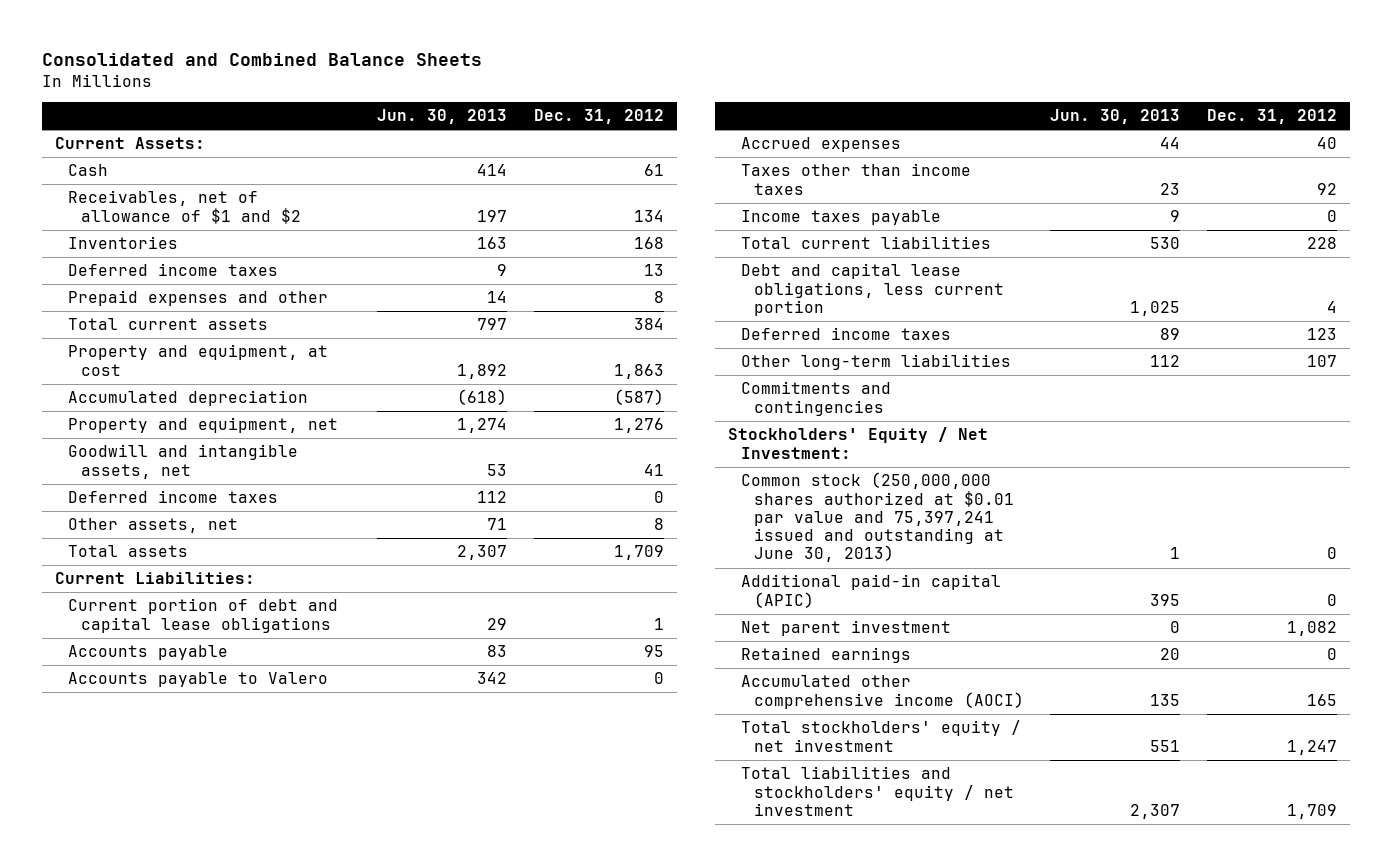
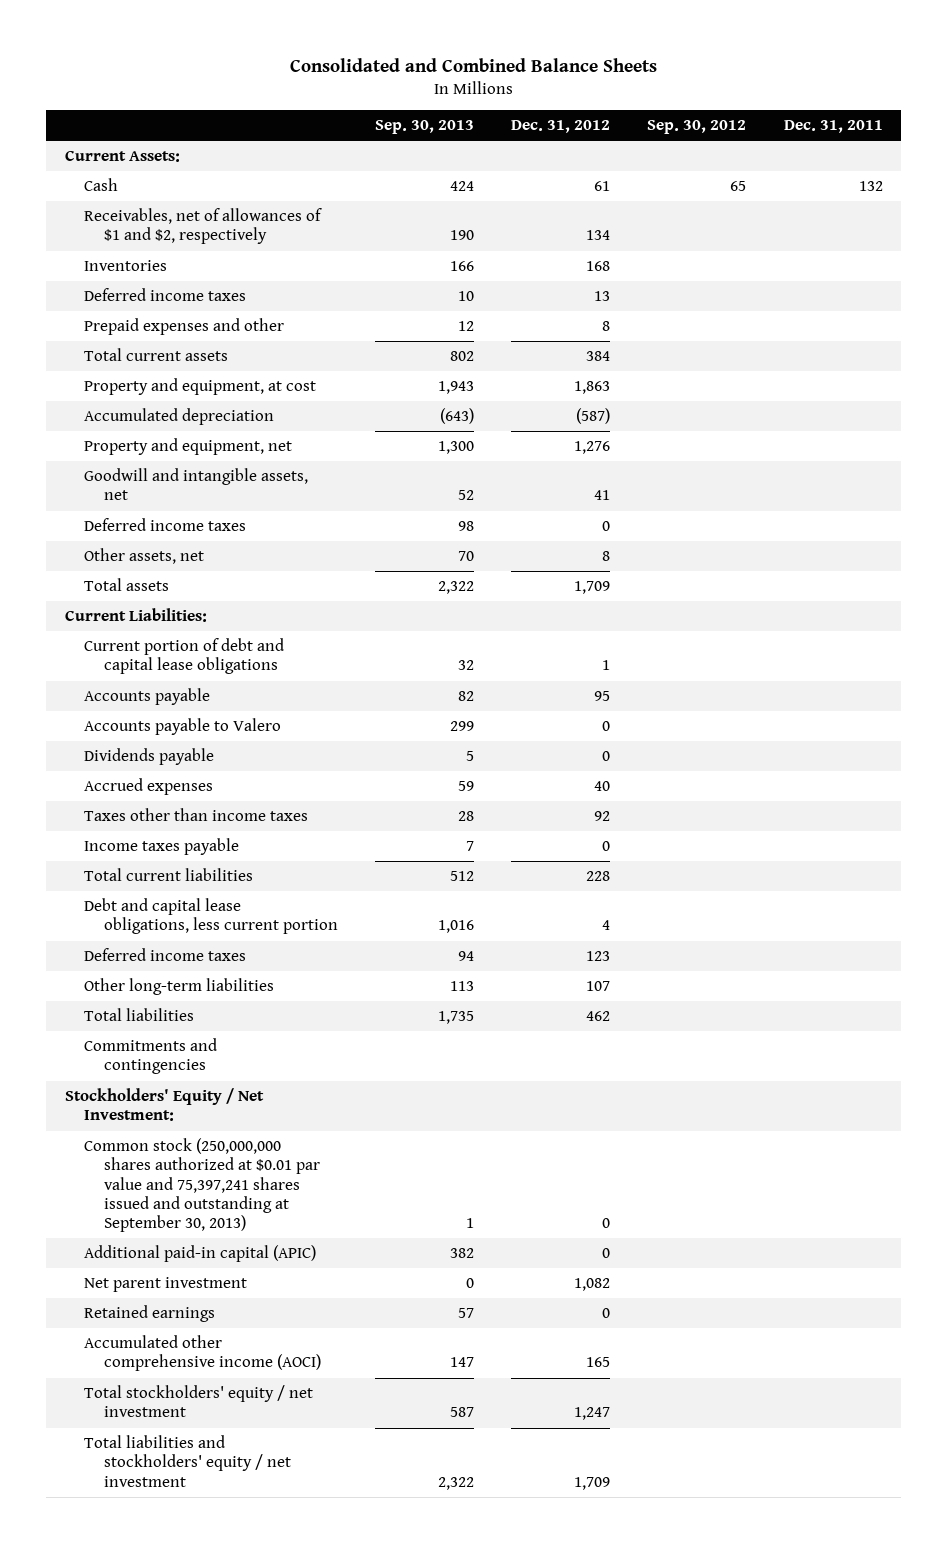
- | Jun. 30, 2013 | Dec. 31, 2012
+ | Sep. 30, 2013 | Dec. 31, 2012 | Sep. 30, 2012 | Dec. 31, 2011
- Receivables, net of allowance of $1 and $2 | 197 | 134
+ Receivables, net of allowances of $1 and $2, respectively | 190 | 134 | |
+ Dividends payable | 5 | 0 | |
+ Total liabilities | 1,735 | 462 | |
- Common stock (250,000,000 shares authorized at $0.01 par value and 75,397,241 issued and outstanding at June 30, 2013) | 1 | 0
+ Common stock (250,000,000 shares authorized at $0.01 par value and 75,397,241 shares issued and outstanding at September 30, 2013) | 1 | 0 | |

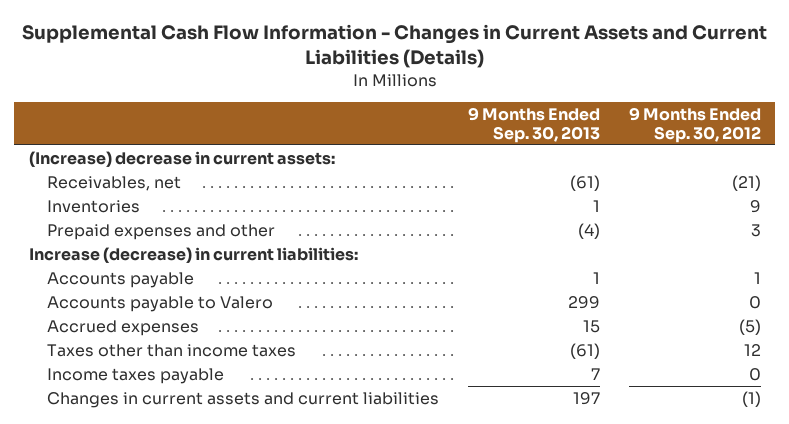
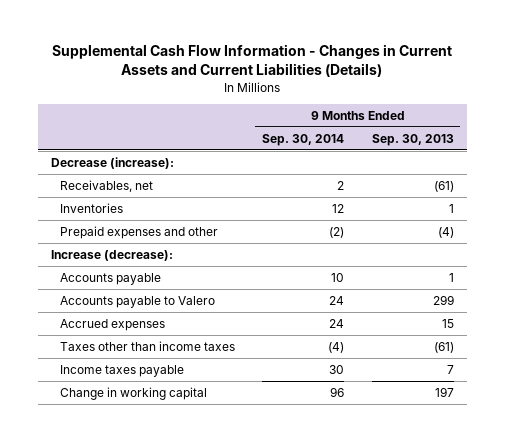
- | 9 Months Ended Sep. 30, 2013 | 9 Months Ended Sep. 30, 2012
+ | 9 Months Ended Sep. 30, 2014 | 9 Months Ended Sep. 30, 2013
- (Increase) decrease in current assets:
+ Decrease (increase):
- Increase (decrease) in current liabilities:
+ Increase (decrease):
- Changes in current assets and current liabilities | 197 | (1)
+ Change in working capital | 96 | 197

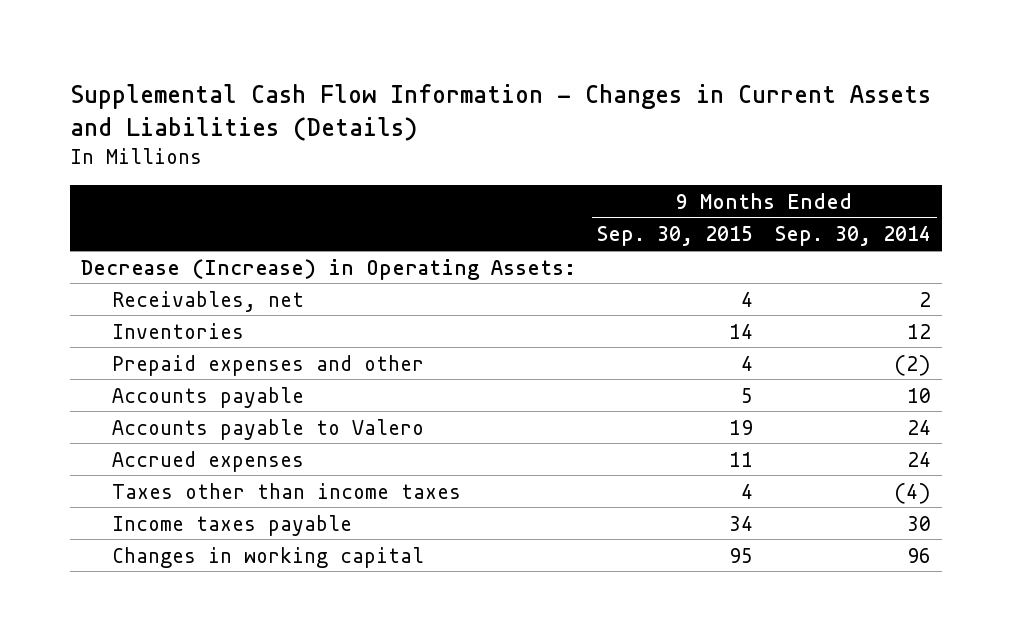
- Supplemental Cash Flow Information - Changes in Current Assets and Current Liabilities (Details)
+ Supplemental Cash Flow Information - Changes in Current Assets and Liabilities (Details)
- | 9 Months Ended Sep. 30, 2014 | 9 Months Ended Sep. 30, 2013
+ | 9 Months Ended Sep. 30, 2015 | 9 Months Ended Sep. 30, 2014
- Decrease (increase):
+ Decrease (Increase) in Operating Assets:
- Increase (decrease):
- Change in working capital | 96 | 197
+ Changes in working capital | 95 | 96

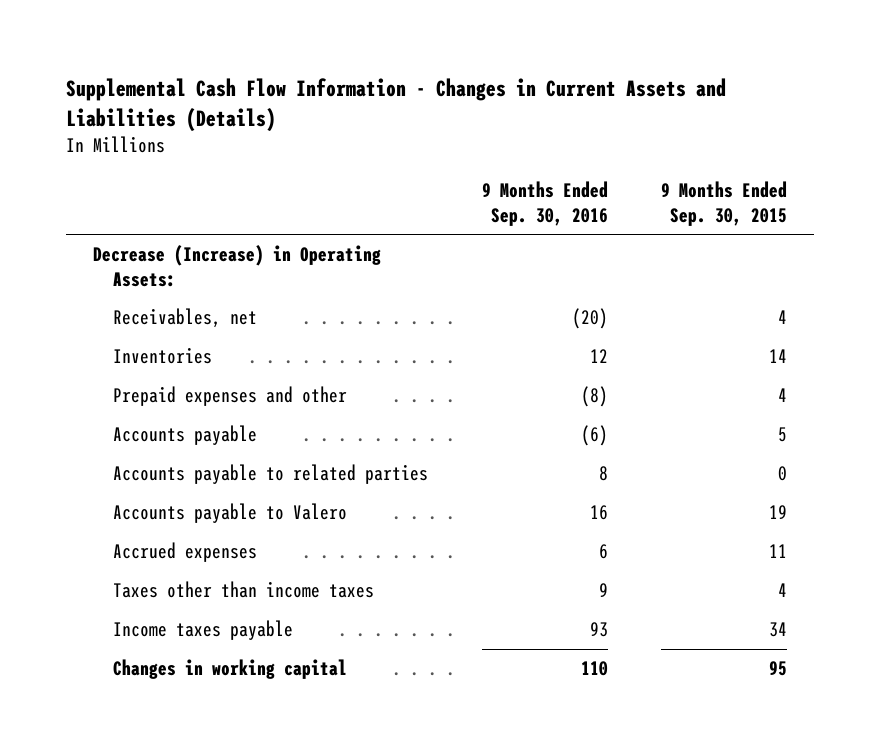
- | 9 Months Ended Sep. 30, 2015 | 9 Months Ended Sep. 30, 2014
+ | 9 Months Ended Sep. 30, 2016 | 9 Months Ended Sep. 30, 2015
+ Accounts payable to related parties | 8 | 0

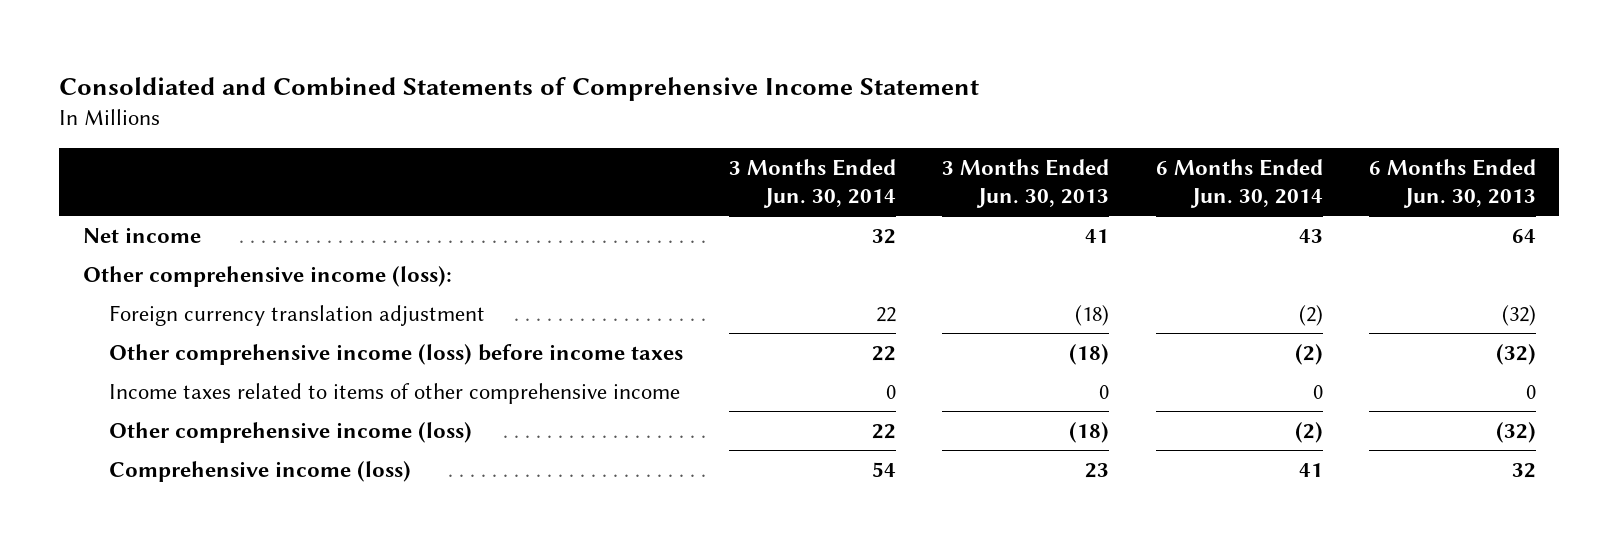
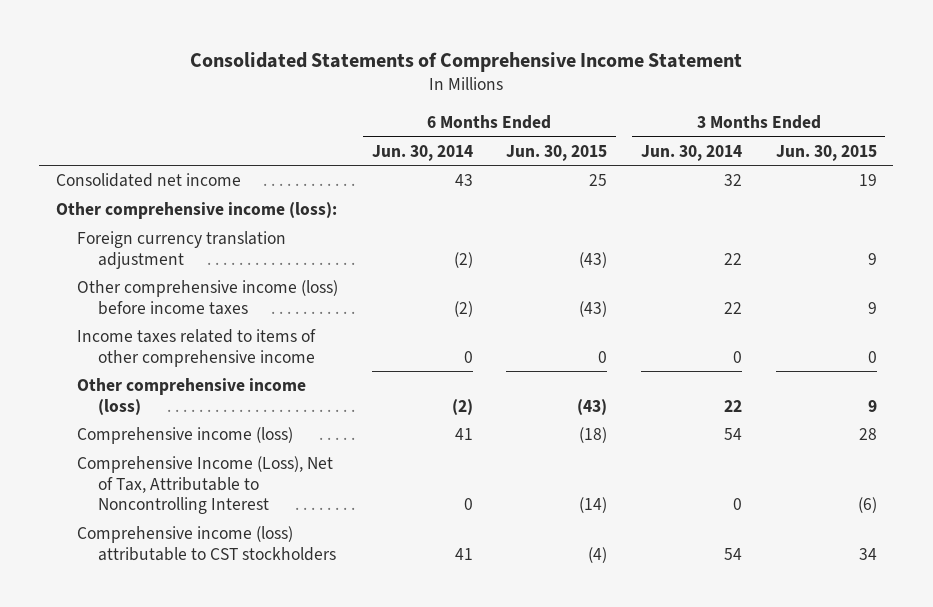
- Consoldiated and Combined Statements of Comprehensive Income Statement
+ Consolidated Statements of Comprehensive Income Statement
- | 3 Months Ended Jun. 30, 2014 | 3 Months Ended Jun. 30, 2013 | 6 Months Ended Jun. 30, 2014 | 6 Months Ended Jun. 30, 2013
+ | 6 Months Ended Jun. 30, 2014 | 6 Months Ended Jun. 30, 2015 | 3 Months Ended Jun. 30, 2014 | 3 Months Ended Jun. 30, 2015
- Net income | 32 | 41 | 43 | 64
+ Consolidated net income | 43 | 25 | 32 | 19
+ Comprehensive Income (Loss), Net of Tax, Attributable to Noncontrolling Interest | 0 | (14) | 0 | (6)
+ Comprehensive income (loss) attributable to CST stockholders | 41 | (4) | 54 | 34

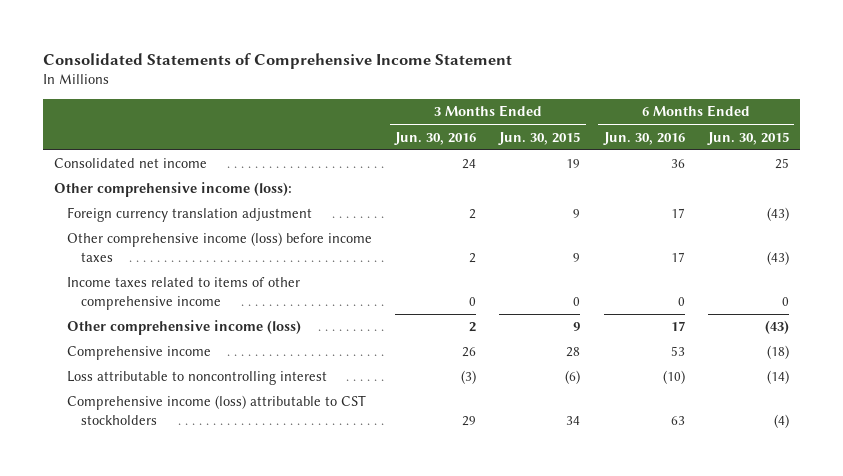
- | 6 Months Ended Jun. 30, 2014 | 6 Months Ended Jun. 30, 2015 | 3 Months Ended Jun. 30, 2014 | 3 Months Ended Jun. 30, 2015
+ | 3 Months Ended Jun. 30, 2016 | 3 Months Ended Jun. 30, 2015 | 6 Months Ended Jun. 30, 2016 | 6 Months Ended Jun. 30, 2015
- Comprehensive income (loss) | 41 | (18) | 54 | 28
- Comprehensive Income (Loss), Net of Tax, Attributable to Noncontrolling Interest | 0 | (14) | 0 | (6)
+ Comprehensive income | 26 | 28 | 53 | (18)
+ Loss attributable to noncontrolling interest | (3) | (6) | (10) | (14)

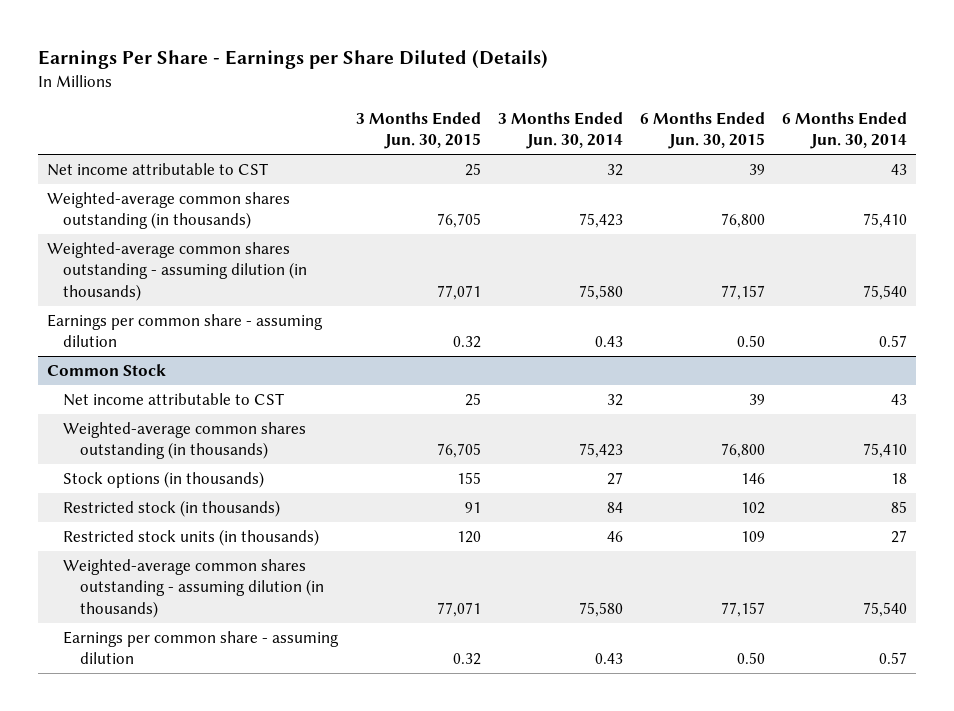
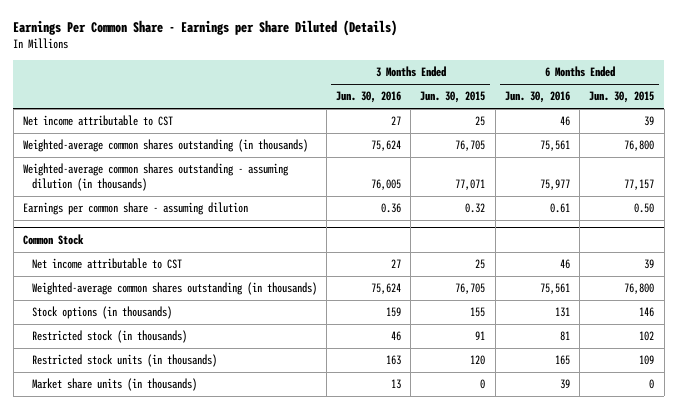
- Earnings Per Share - Earnings per Share Diluted (Details)
+ Earnings Per Common Share - Earnings per Share Diluted (Details)
- | 3 Months Ended Jun. 30, 2015 | 3 Months Ended Jun. 30, 2014 | 6 Months Ended Jun. 30, 2015 | 6 Months Ended Jun. 30, 2014
+ | 3 Months Ended Jun. 30, 2016 | 3 Months Ended Jun. 30, 2015 | 6 Months Ended Jun. 30, 2016 | 6 Months Ended Jun. 30, 2015
@ Common Stock
- Weighted-average common shares outstanding - assuming dilution (in thousands) | 77,071 | 75,580 | 77,157 | 75,540
- Earnings per common share - assuming dilution | 0.32 | 0.43 | 0.50 | 0.57
+ Market share units (in thousands) | 13 | 0 | 39 | 0

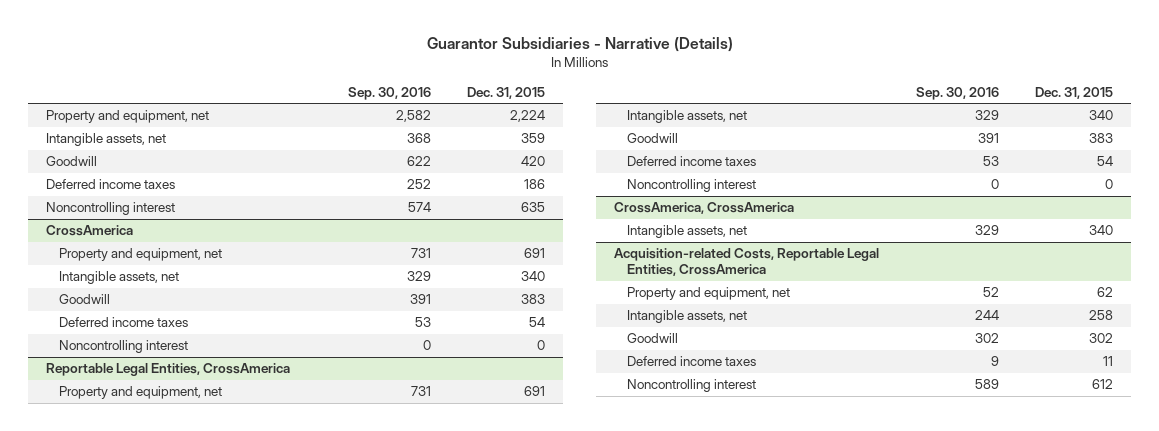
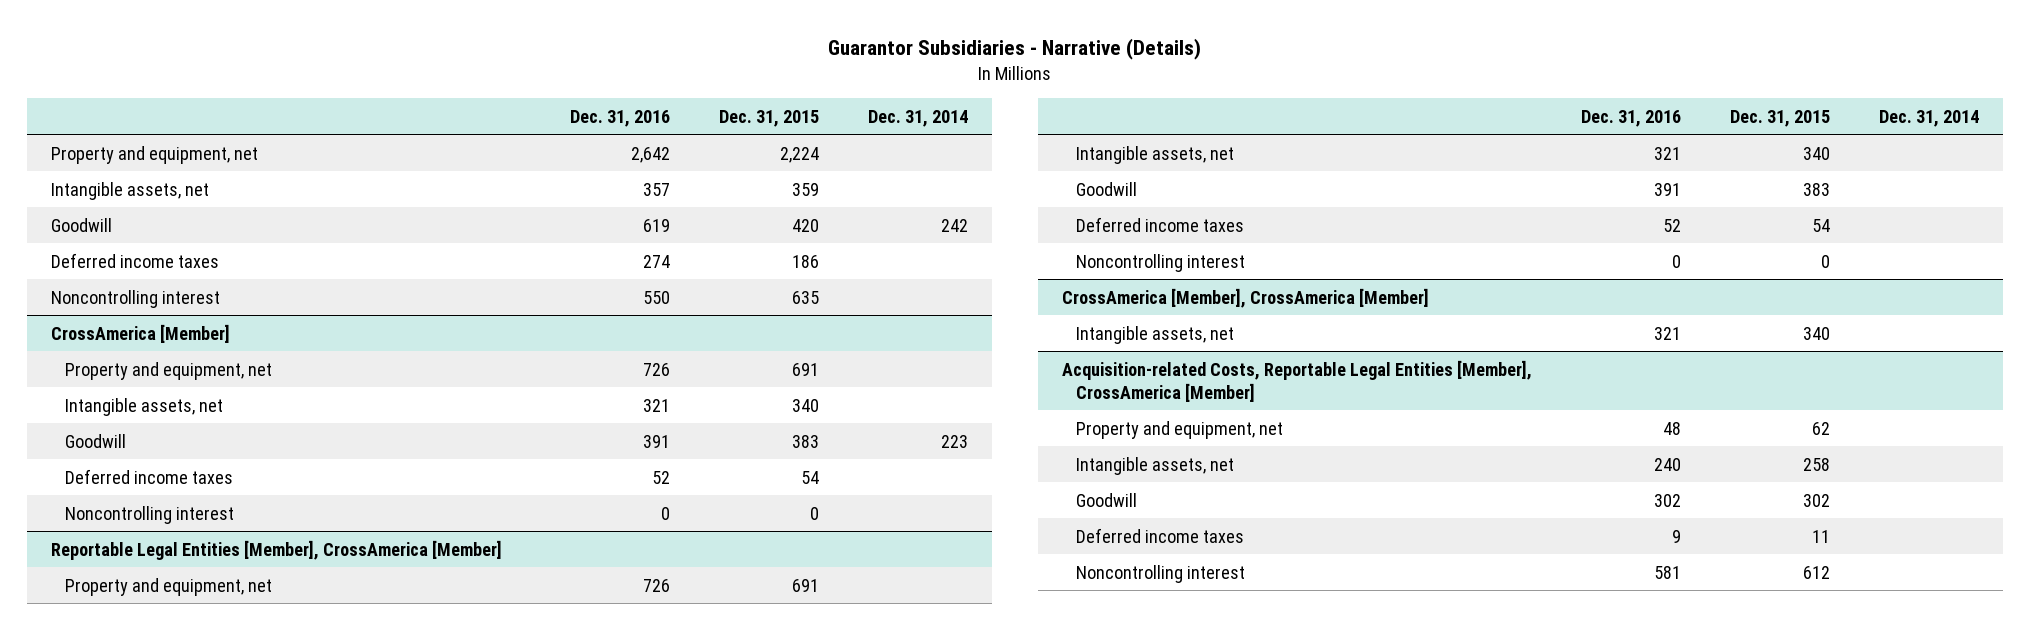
- | Sep. 30, 2016 | Dec. 31, 2015
+ | Dec. 31, 2016 | Dec. 31, 2015 | Dec. 31, 2014
- CrossAmerica
+ CrossAmerica [Member]
- Reportable Legal Entities, CrossAmerica
+ Reportable Legal Entities [Member], CrossAmerica [Member]
- CrossAmerica, CrossAmerica
+ CrossAmerica [Member], CrossAmerica [Member]
- Acquisition-related Costs, Reportable Legal Entities, CrossAmerica
+ Acquisition-related Costs, Reportable Legal Entities [Member], CrossAmerica [Member]

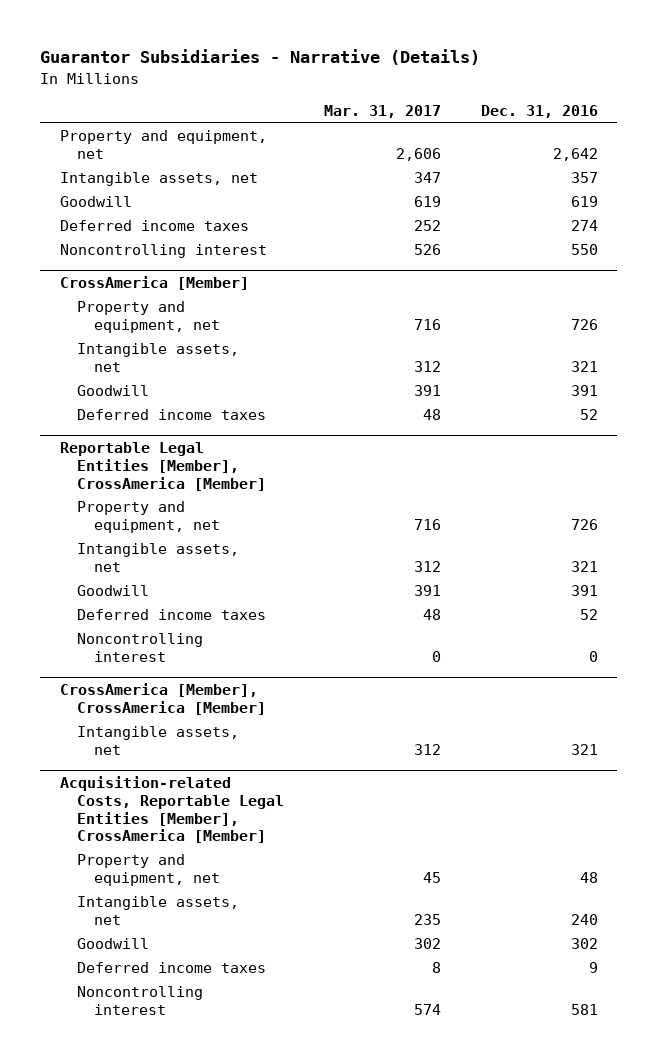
- | Dec. 31, 2016 | Dec. 31, 2015 | Dec. 31, 2014
+ | Mar. 31, 2017 | Dec. 31, 2016
@ CrossAmerica [Member]
- Noncontrolling interest | 0 | 0 |

